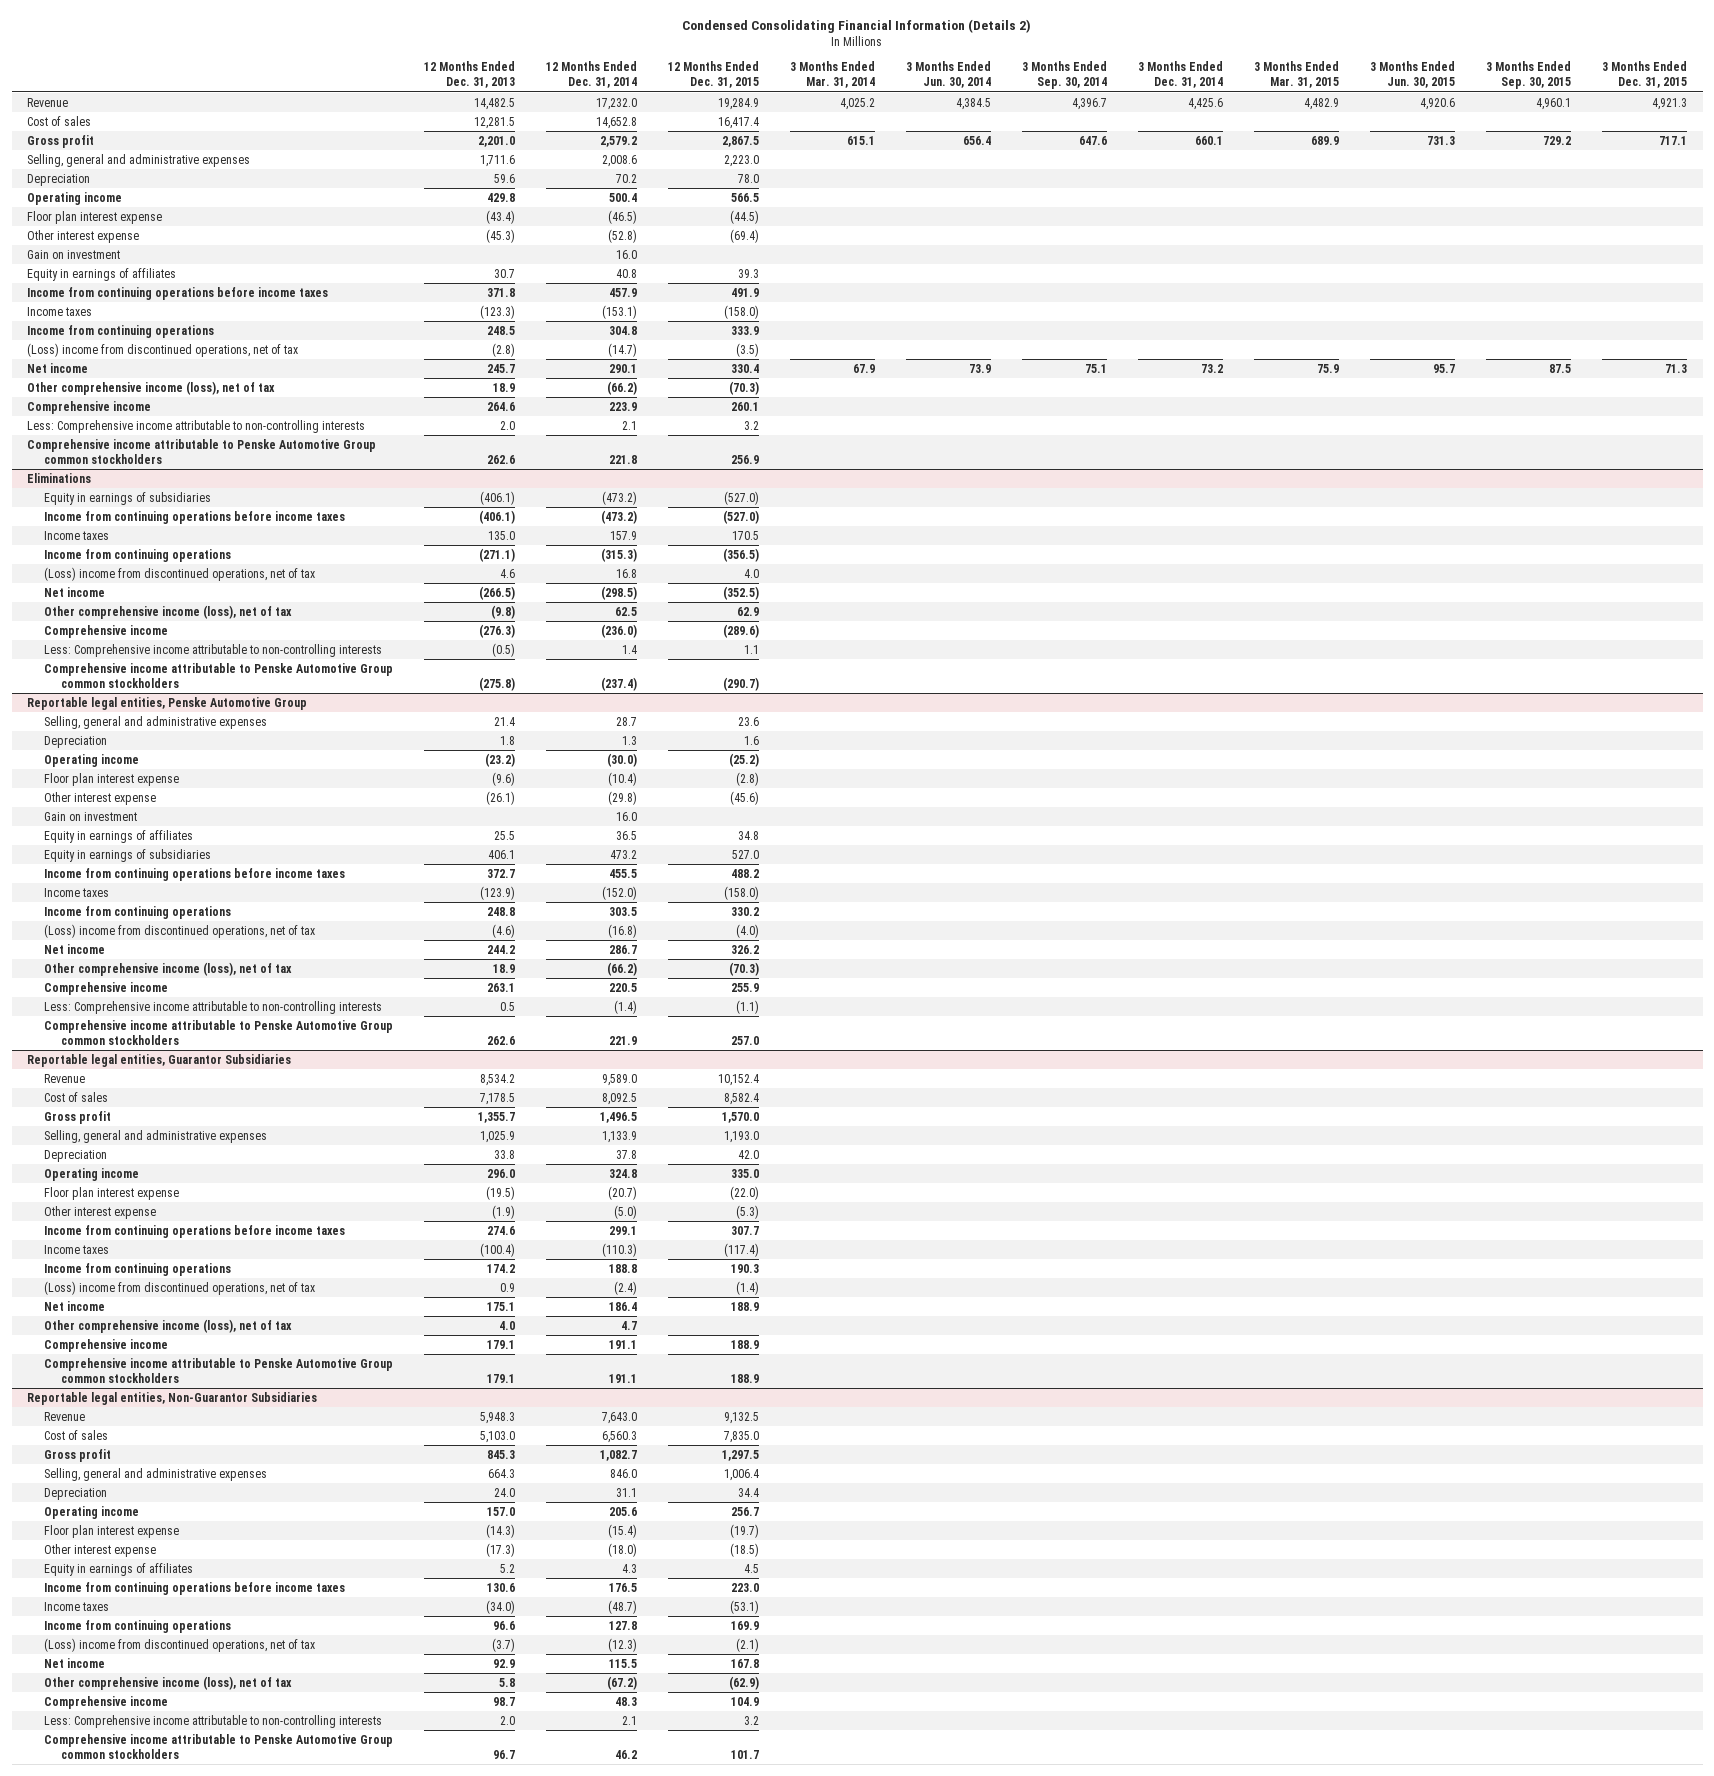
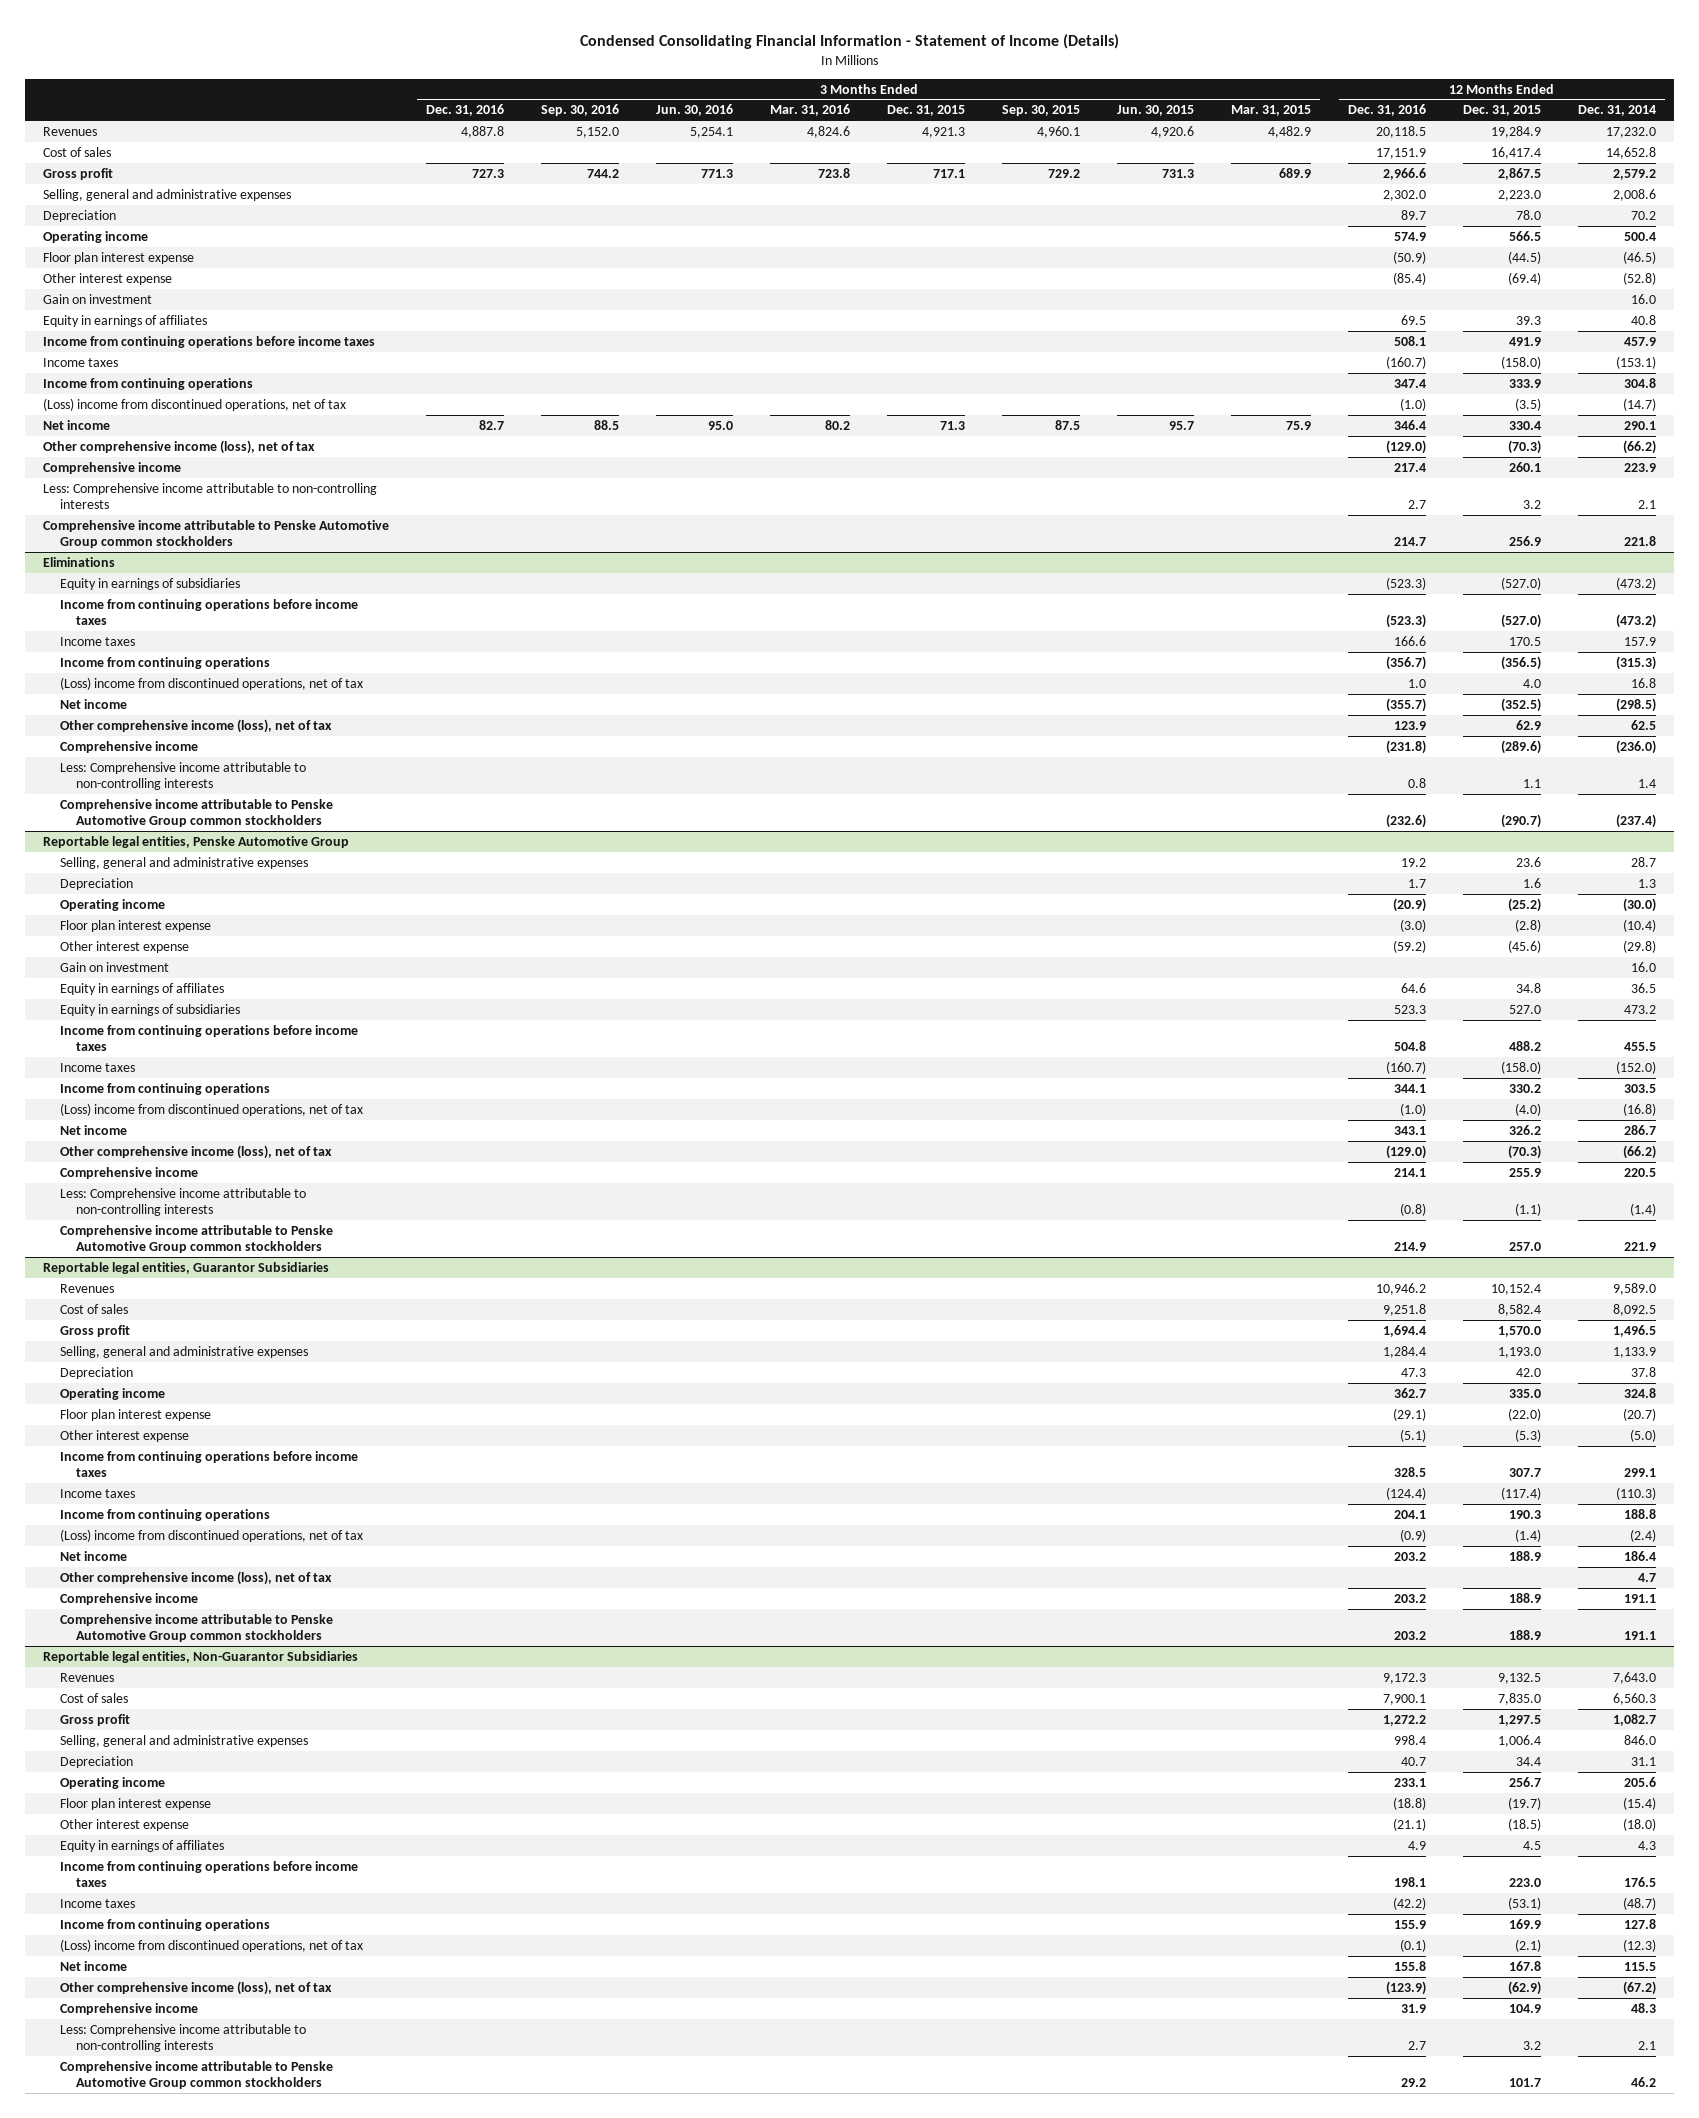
- Condensed Consolidating Financial Information (Details 2)
+ Condensed Consolidating Financial Information - Statement of Income (Details)
- | 12 Months Ended Dec. 31, 2013 | 12 Months Ended Dec. 31, 2014 | 12 Months Ended Dec. 31, 2015 | 3 Months Ended Mar. 31, 2014 | 3 Months Ended Jun. 30, 2014 | 3 Months Ended Sep. 30, 2014 | 3 Months Ended Dec. 31, 2014 | 3 Months Ended Mar. 31, 2015 | 3 Months Ended Jun. 30, 2015 | 3 Months Ended Sep. 30, 2015 | 3 Months Ended Dec. 31, 2015
+ | 3 Months Ended Dec. 31, 2016 | 3 Months Ended Sep. 30, 2016 | 3 Months Ended Jun. 30, 2016 | 3 Months Ended Mar. 31, 2016 | 3 Months Ended Dec. 31, 2015 | 3 Months Ended Sep. 30, 2015 | 3 Months Ended Jun. 30, 2015 | 3 Months Ended Mar. 31, 2015 | 12 Months Ended Dec. 31, 2016 | 12 Months Ended Dec. 31, 2015 | 12 Months Ended Dec. 31, 2014
- Revenue | 14,482.5 | 17,232.0 | 19,284.9 | 4,025.2 | 4,384.5 | 4,396.7 | 4,425.6 | 4,482.9 | 4,920.6 | 4,960.1 | 4,921.3
+ Revenues | 4,887.8 | 5,152.0 | 5,254.1 | 4,824.6 | 4,921.3 | 4,960.1 | 4,920.6 | 4,482.9 | 20,118.5 | 19,284.9 | 17,232.0
@ Reportable legal entities, Guarantor Subsidiaries
- Revenue | 8,534.2 | 9,589.0 | 10,152.4 | | | | | | | |
+ Revenues | | | | | | | | | 10,946.2 | 10,152.4 | 9,589.0
@ Reportable legal entities, Non-Guarantor Subsidiaries
- Revenue | 5,948.3 | 7,643.0 | 9,132.5 | | | | | | | |
+ Revenues | | | | | | | | | 9,172.3 | 9,132.5 | 7,643.0

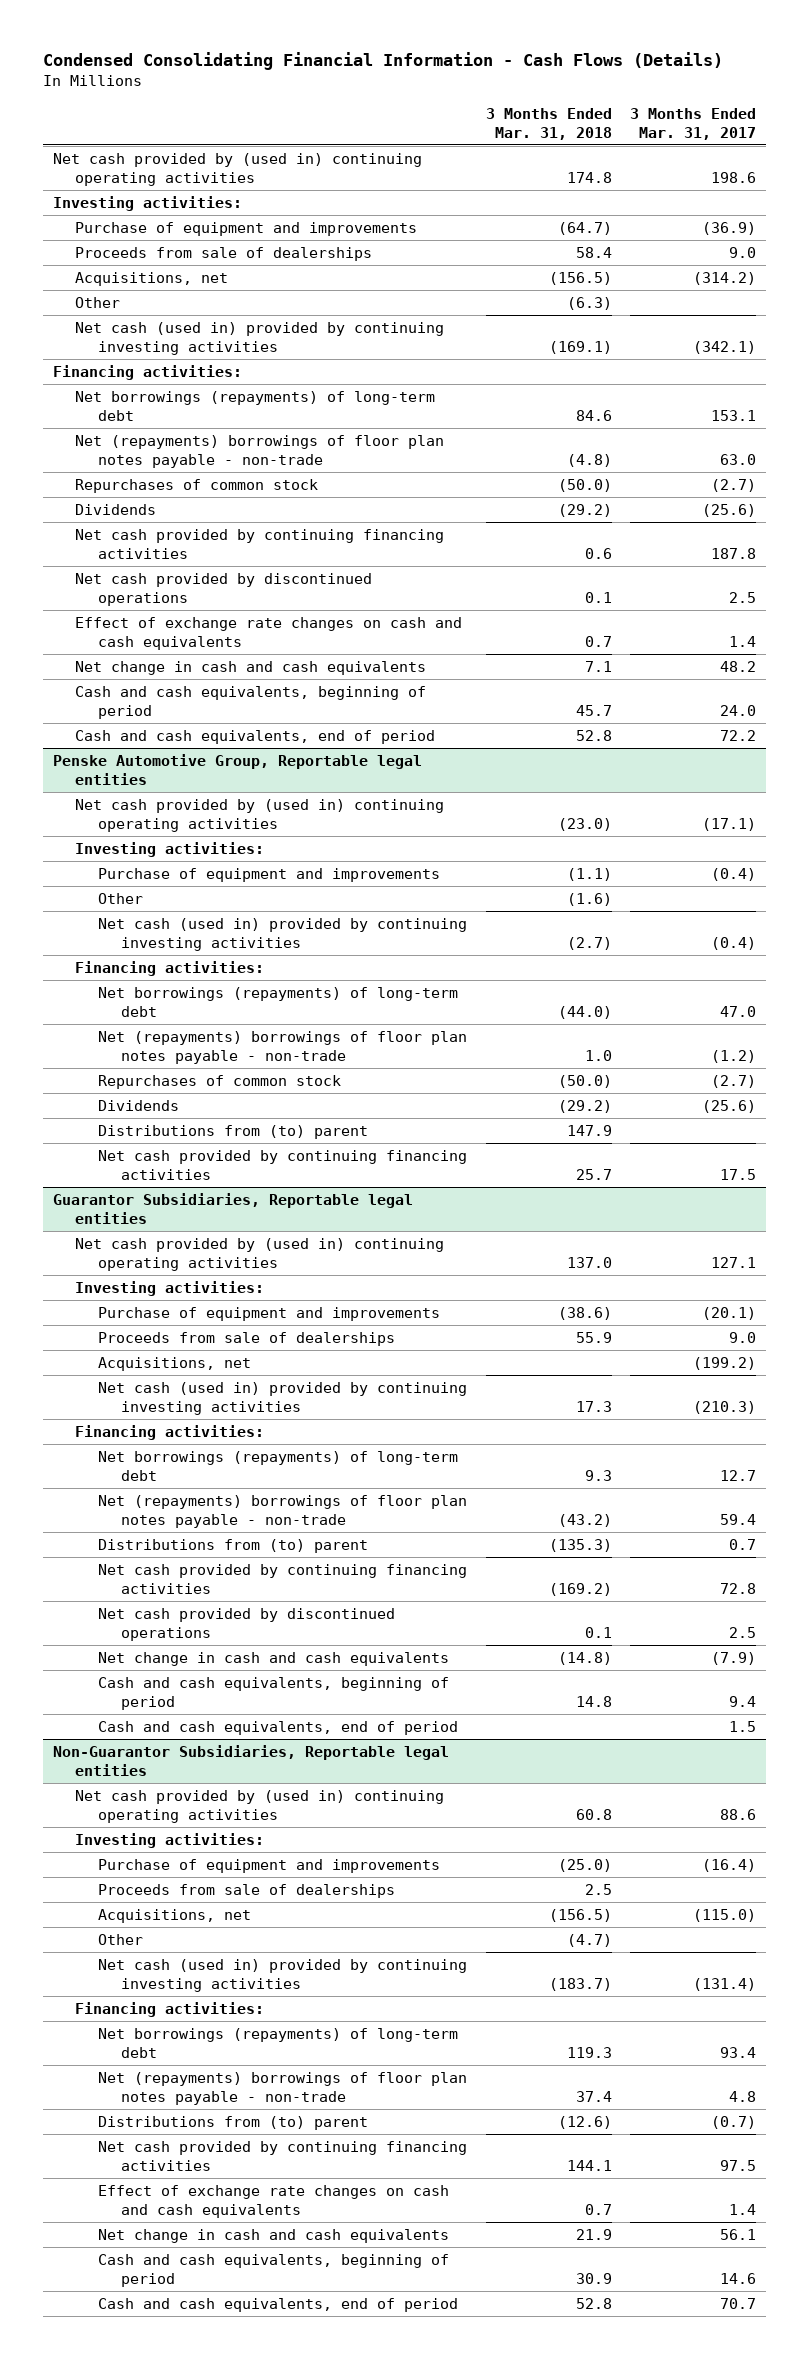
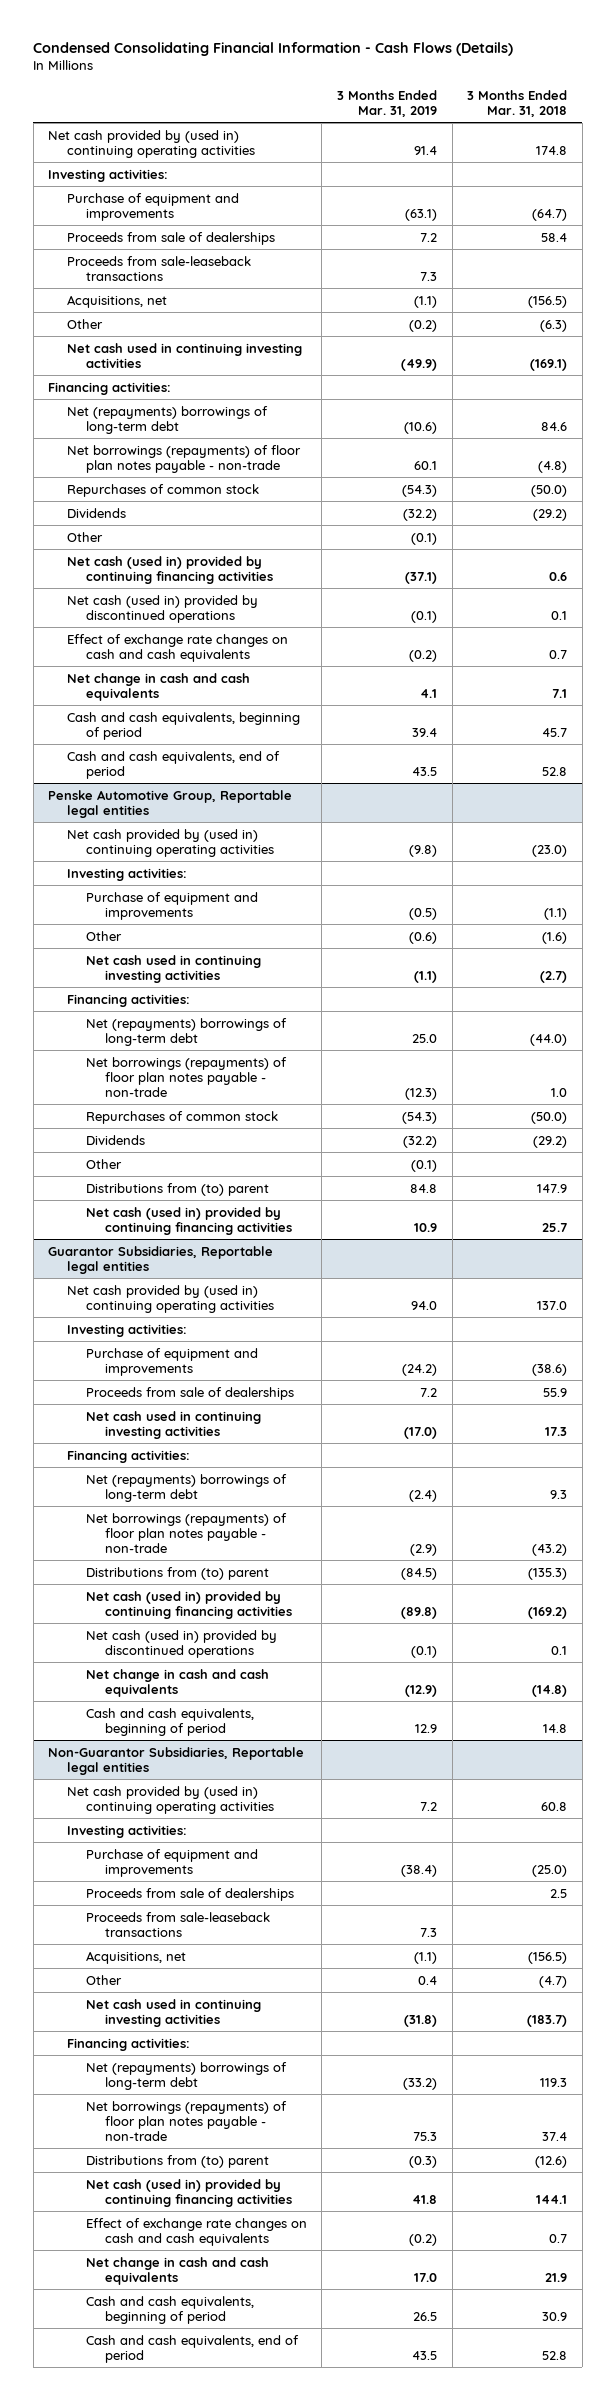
- | 3 Months Ended Mar. 31, 2018 | 3 Months Ended Mar. 31, 2017
+ | 3 Months Ended Mar. 31, 2019 | 3 Months Ended Mar. 31, 2018
+ Proceeds from sale-leaseback transactions | 7.3 |
- Net cash (used in) provided by continuing investing activities | (169.1) | (342.1)
+ Net cash used in continuing investing activities | (49.9) | (169.1)
- Net borrowings (repayments) of long-term debt | 84.6 | 153.1
- Net (repayments) borrowings of floor plan notes payable - non-trade | (4.8) | 63.0
+ Net (repayments) borrowings of long-term debt | (10.6) | 84.6
+ Net borrowings (repayments) of floor plan notes payable - non-trade | 60.1 | (4.8)
- Net cash provided by continuing financing activities | 0.6 | 187.8
- Net cash provided by discontinued operations | 0.1 | 2.5
+ Other | (0.1) |
+ Net cash (used in) provided by continuing financing activities | (37.1) | 0.6
+ Net cash (used in) provided by discontinued operations | (0.1) | 0.1
@ Penske Automotive Group, Reportable legal entities
- Net cash (used in) provided by continuing investing activities | (2.7) | (0.4)
+ Net cash used in continuing investing activities | (1.1) | (2.7)
- Net borrowings (repayments) of long-term debt | (44.0) | 47.0
- Net (repayments) borrowings of floor plan notes payable - non-trade | 1.0 | (1.2)
+ Net (repayments) borrowings of long-term debt | 25.0 | (44.0)
+ Net borrowings (repayments) of floor plan notes payable - non-trade | (12.3) | 1.0
+ Other | (0.1) |
- Net cash provided by continuing financing activities | 25.7 | 17.5
+ Net cash (used in) provided by continuing financing activities | 10.9 | 25.7
@ Guarantor Subsidiaries, Reportable legal entities
- Acquisitions, net | | (199.2)
- Net cash (used in) provided by continuing investing activities | 17.3 | (210.3)
+ Net cash used in continuing investing activities | (17.0) | 17.3
- Net borrowings (repayments) of long-term debt | 9.3 | 12.7
- Net (repayments) borrowings of floor plan notes payable - non-trade | (43.2) | 59.4
+ Net (repayments) borrowings of long-term debt | (2.4) | 9.3
+ Net borrowings (repayments) of floor plan notes payable - non-trade | (2.9) | (43.2)
- Net cash provided by continuing financing activities | (169.2) | 72.8
- Net cash provided by discontinued operations | 0.1 | 2.5
+ Net cash (used in) provided by continuing financing activities | (89.8) | (169.2)
+ Net cash (used in) provided by discontinued operations | (0.1) | 0.1
- Cash and cash equivalents, end of period | | 1.5
@ Non-Guarantor Subsidiaries, Reportable legal entities
+ Proceeds from sale-leaseback transactions | 7.3 |
- Net cash (used in) provided by continuing investing activities | (183.7) | (131.4)
+ Net cash used in continuing investing activities | (31.8) | (183.7)
- Net borrowings (repayments) of long-term debt | 119.3 | 93.4
- Net (repayments) borrowings of floor plan notes payable - non-trade | 37.4 | 4.8
+ Net (repayments) borrowings of long-term debt | (33.2) | 119.3
+ Net borrowings (repayments) of floor plan notes payable - non-trade | 75.3 | 37.4
- Net cash provided by continuing financing activities | 144.1 | 97.5
+ Net cash (used in) provided by continuing financing activities | 41.8 | 144.1

